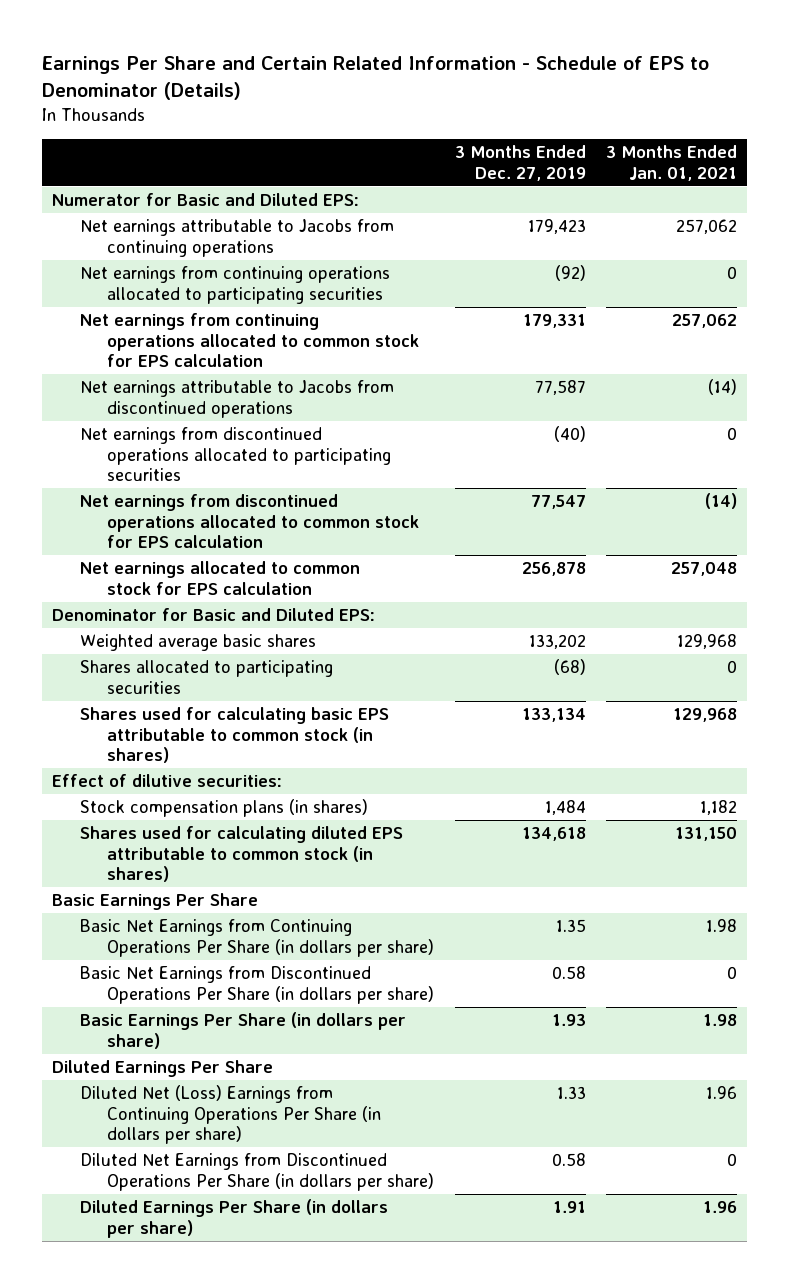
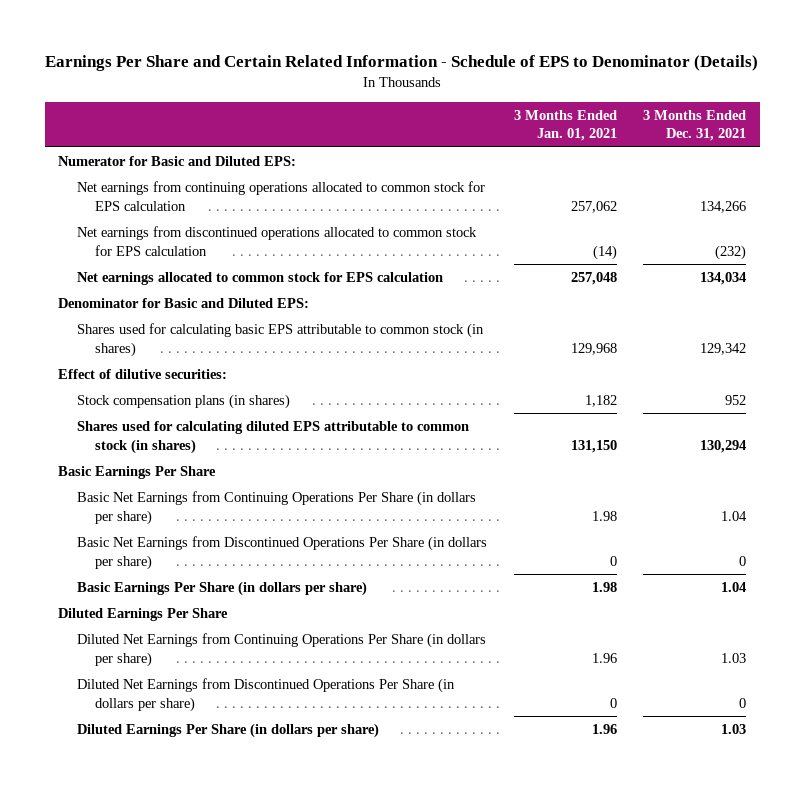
- | 3 Months Ended Dec. 27, 2019 | 3 Months Ended Jan. 01, 2021
+ | 3 Months Ended Jan. 01, 2021 | 3 Months Ended Dec. 31, 2021
- Net earnings attributable to Jacobs from continuing operations | 179,423 | 257,062
- Net earnings from continuing operations allocated to participating securities | (92) | 0
- Net earnings attributable to Jacobs from discontinued operations | 77,587 | (14)
- Net earnings from discontinued operations allocated to participating securities | (40) | 0
- Weighted average basic shares | 133,202 | 129,968
- Shares allocated to participating securities | (68) | 0
- Diluted Net (Loss) Earnings from Continuing Operations Per Share (in dollars per share) | 1.33 | 1.96
+ Diluted Net Earnings from Continuing Operations Per Share (in dollars per share) | 1.96 | 1.03

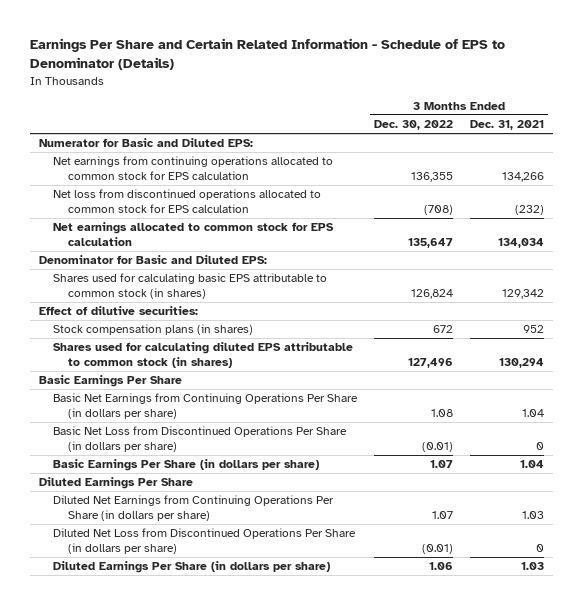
- | 3 Months Ended Jan. 01, 2021 | 3 Months Ended Dec. 31, 2021
+ | 3 Months Ended Dec. 30, 2022 | 3 Months Ended Dec. 31, 2021
- Net earnings from discontinued operations allocated to common stock for EPS calculation | (14) | (232)
+ Net loss from discontinued operations allocated to common stock for EPS calculation | (708) | (232)
- Basic Net Earnings from Discontinued Operations Per Share (in dollars per share) | 0 | 0
+ Basic Net Loss from Discontinued Operations Per Share (in dollars per share) | (0.01) | 0
- Diluted Net Earnings from Discontinued Operations Per Share (in dollars per share) | 0 | 0
+ Diluted Net Loss from Discontinued Operations Per Share (in dollars per share) | (0.01) | 0

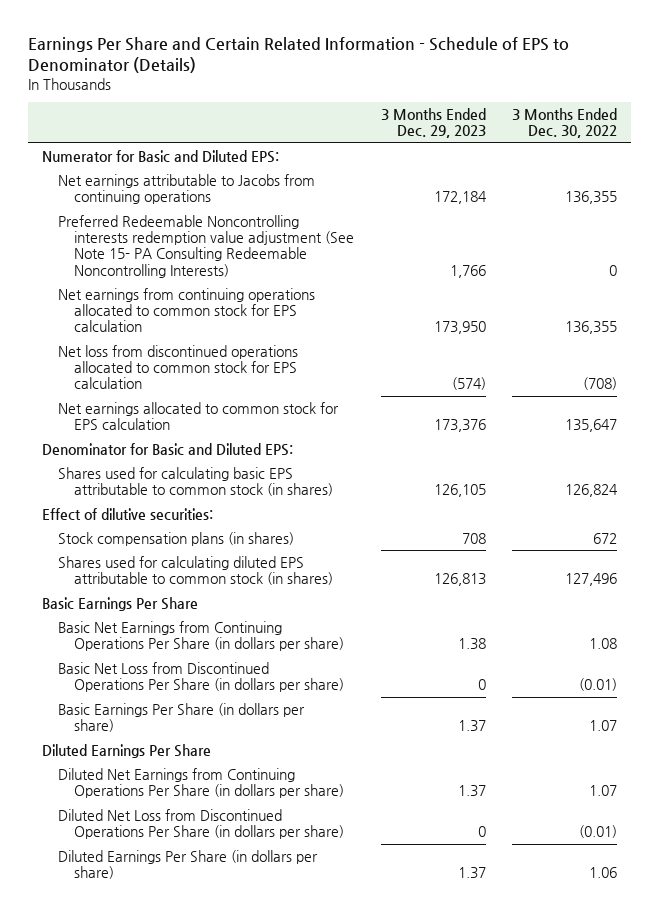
- | 3 Months Ended Dec. 30, 2022 | 3 Months Ended Dec. 31, 2021
+ | 3 Months Ended Dec. 29, 2023 | 3 Months Ended Dec. 30, 2022
+ Net earnings attributable to Jacobs from continuing operations | 172,184 | 136,355
+ Preferred Redeemable Noncontrolling interests redemption value adjustment (See Note 15- PA Consulting Redeemable Noncontrolling Interests) | 1,766 | 0

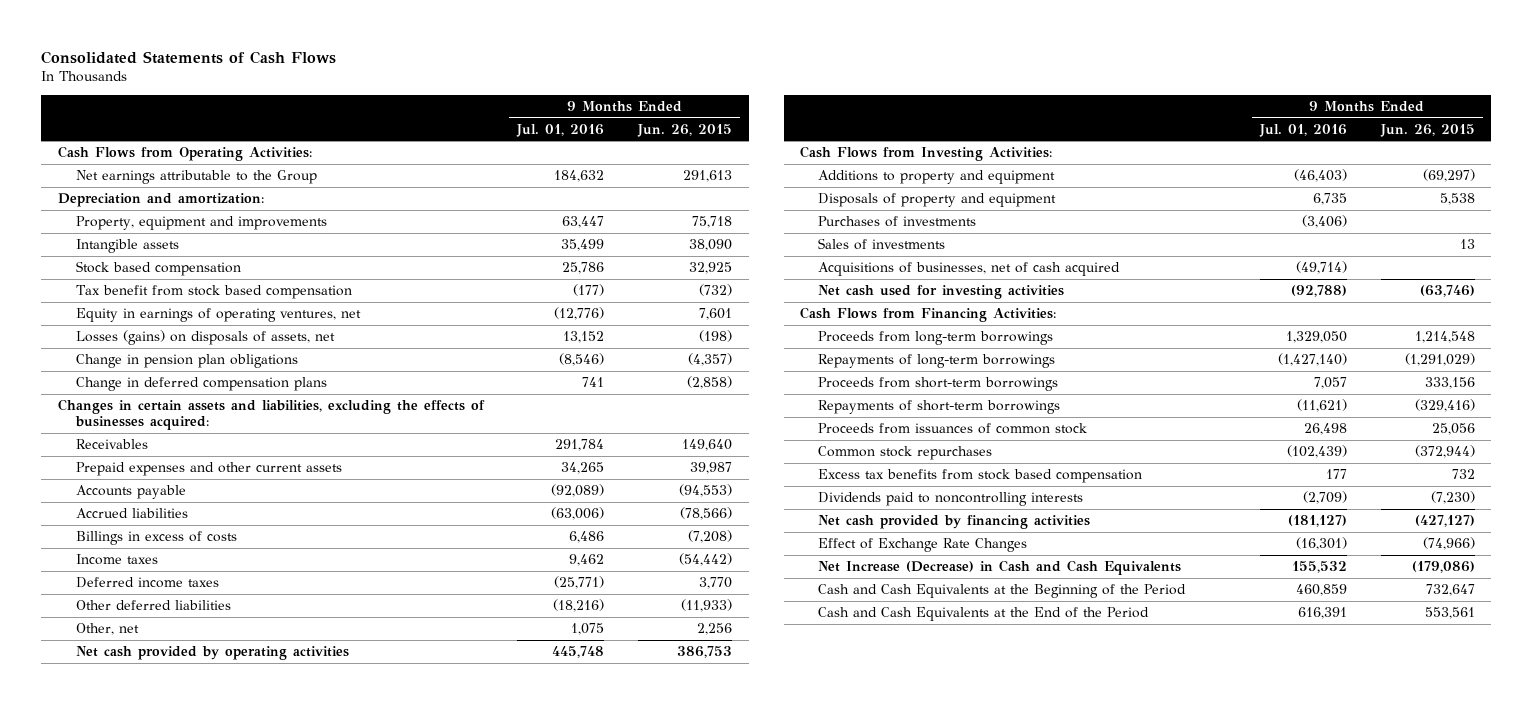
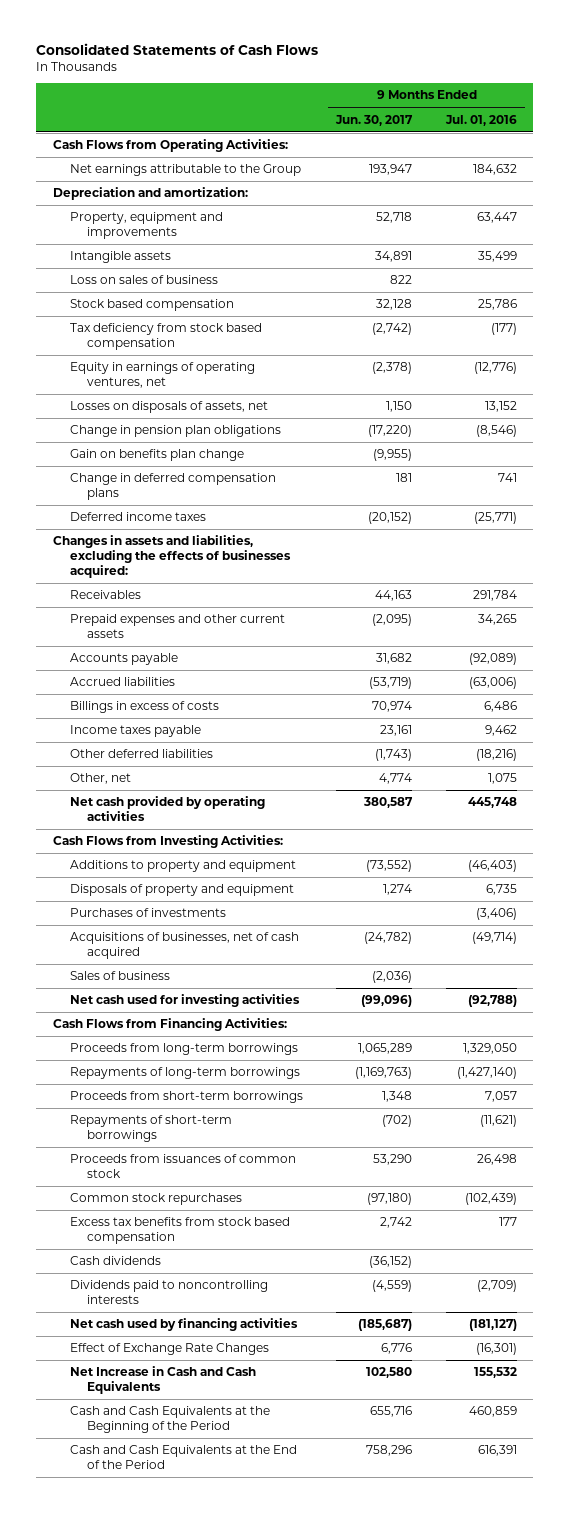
- | 9 Months Ended Jul. 01, 2016 | 9 Months Ended Jun. 26, 2015
+ | 9 Months Ended Jun. 30, 2017 | 9 Months Ended Jul. 01, 2016
+ Loss on sales of business | 822 |
- Tax benefit from stock based compensation | (177) | (732)
+ Tax deficiency from stock based compensation | (2,742) | (177)
- Losses (gains) on disposals of assets, net | 13,152 | (198)
+ Losses on disposals of assets, net | 1,150 | 13,152
+ Gain on benefits plan change | (9,955) |
- Changes in certain assets and liabilities, excluding the effects of businesses acquired:
moved up: Deferred income taxes | (20,152) | (25,771)
+ Changes in assets and liabilities, excluding the effects of businesses acquired:
- Income taxes | 9,462 | (54,442)
+ Income taxes payable | 23,161 | 9,462
- Sales of investments | | 13
+ Sales of business | (2,036) |
+ Cash dividends | (36,152) |
- Net cash provided by financing activities | (181,127) | (427,127)
+ Net cash used by financing activities | (185,687) | (181,127)
- Net Increase (Decrease) in Cash and Cash Equivalents | 155,532 | (179,086)
+ Net Increase in Cash and Cash Equivalents | 102,580 | 155,532

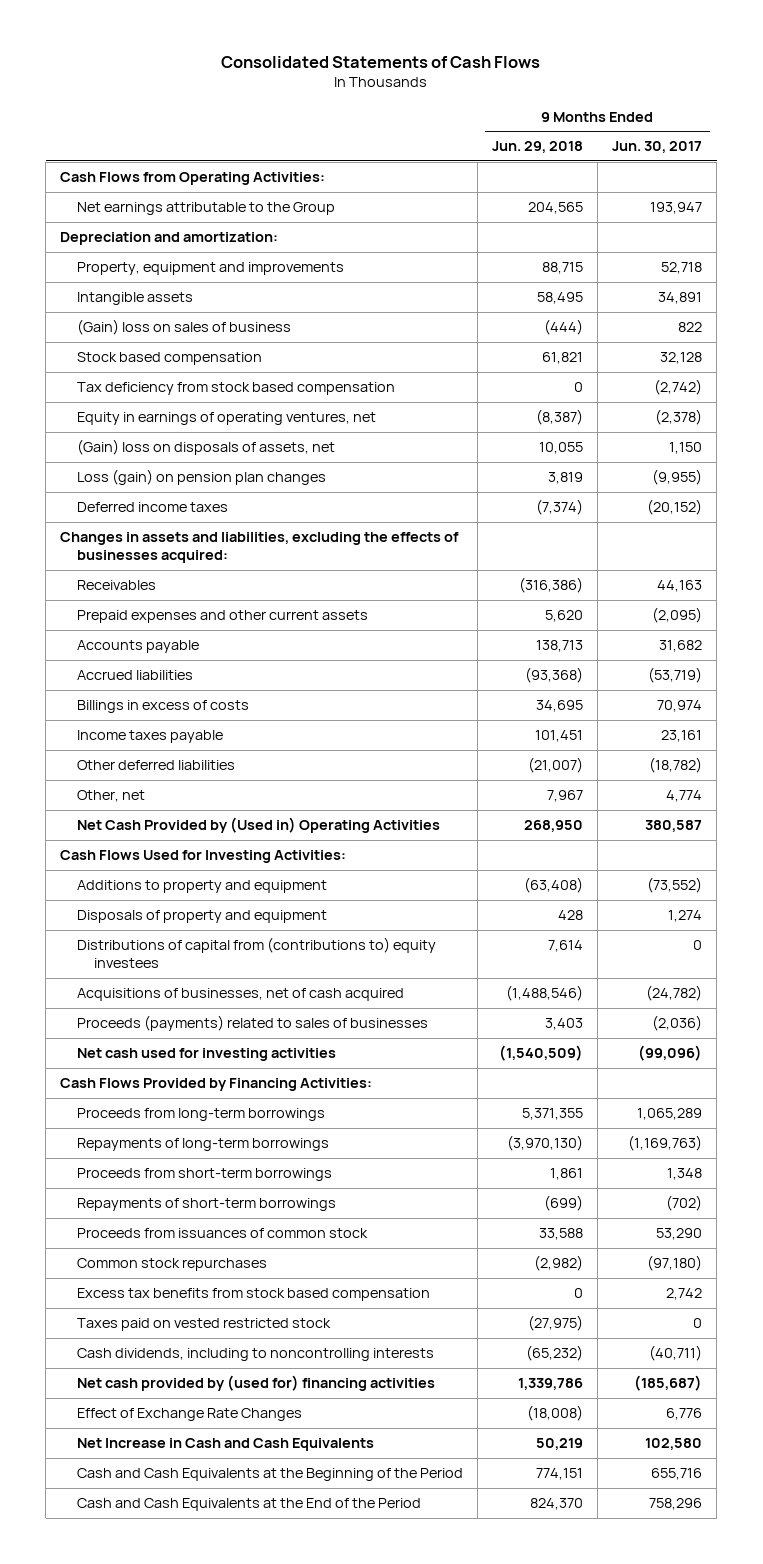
- | 9 Months Ended Jun. 30, 2017 | 9 Months Ended Jul. 01, 2016
+ | 9 Months Ended Jun. 29, 2018 | 9 Months Ended Jun. 30, 2017
- Loss on sales of business | 822 |
+ (Gain) loss on sales of business | (444) | 822
- Losses on disposals of assets, net | 1,150 | 13,152
- Change in pension plan obligations | (17,220) | (8,546)
- Gain on benefits plan change | (9,955) |
- Change in deferred compensation plans | 181 | 741
+ (Gain) loss on disposals of assets, net | 10,055 | 1,150
+ Loss (gain) on pension plan changes | 3,819 | (9,955)
- Other deferred liabilities | (1,743) | (18,216)
+ Other deferred liabilities | (21,007) | (18,782)
- Net cash provided by operating activities | 380,587 | 445,748
- Cash Flows from Investing Activities:
+ Net Cash Provided by (Used in) Operating Activities | 268,950 | 380,587
+ Cash Flows Used for Investing Activities:
- Purchases of investments | | (3,406)
+ Distributions of capital from (contributions to) equity investees | 7,614 | 0
- Sales of business | (2,036) |
+ Proceeds (payments) related to sales of businesses | 3,403 | (2,036)
- Cash Flows from Financing Activities:
+ Cash Flows Provided by Financing Activities:
- Cash dividends | (36,152) |
- Dividends paid to noncontrolling interests | (4,559) | (2,709)
- Net cash used by financing activities | (185,687) | (181,127)
+ Taxes paid on vested restricted stock | (27,975) | 0
+ Cash dividends, including to noncontrolling interests | (65,232) | (40,711)
+ Net cash provided by (used for) financing activities | 1,339,786 | (185,687)

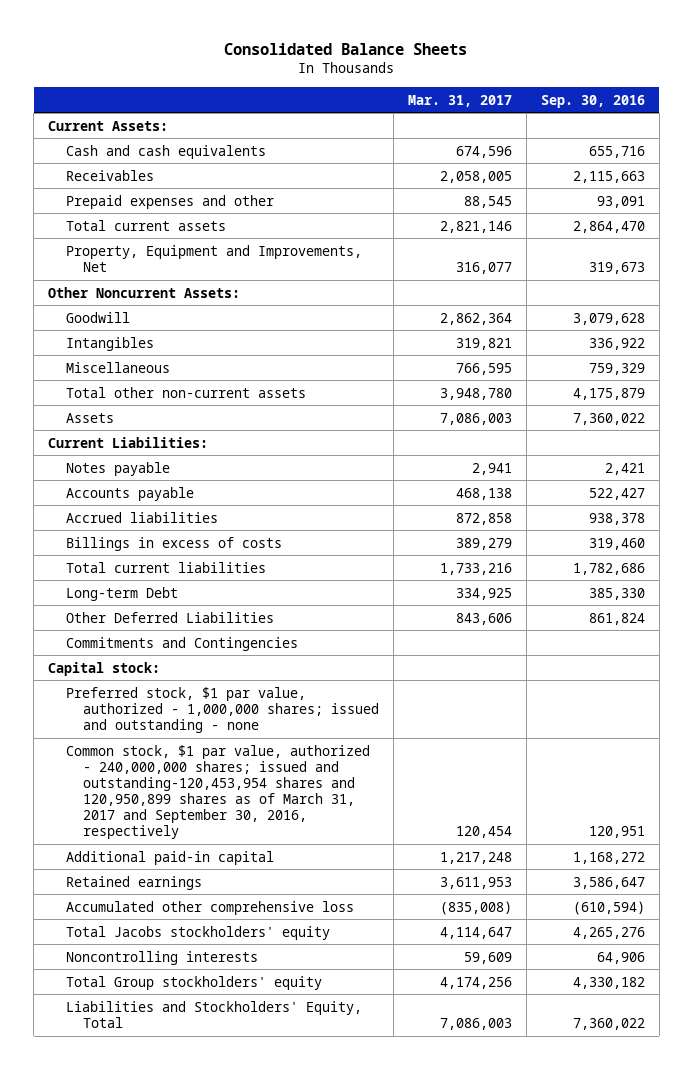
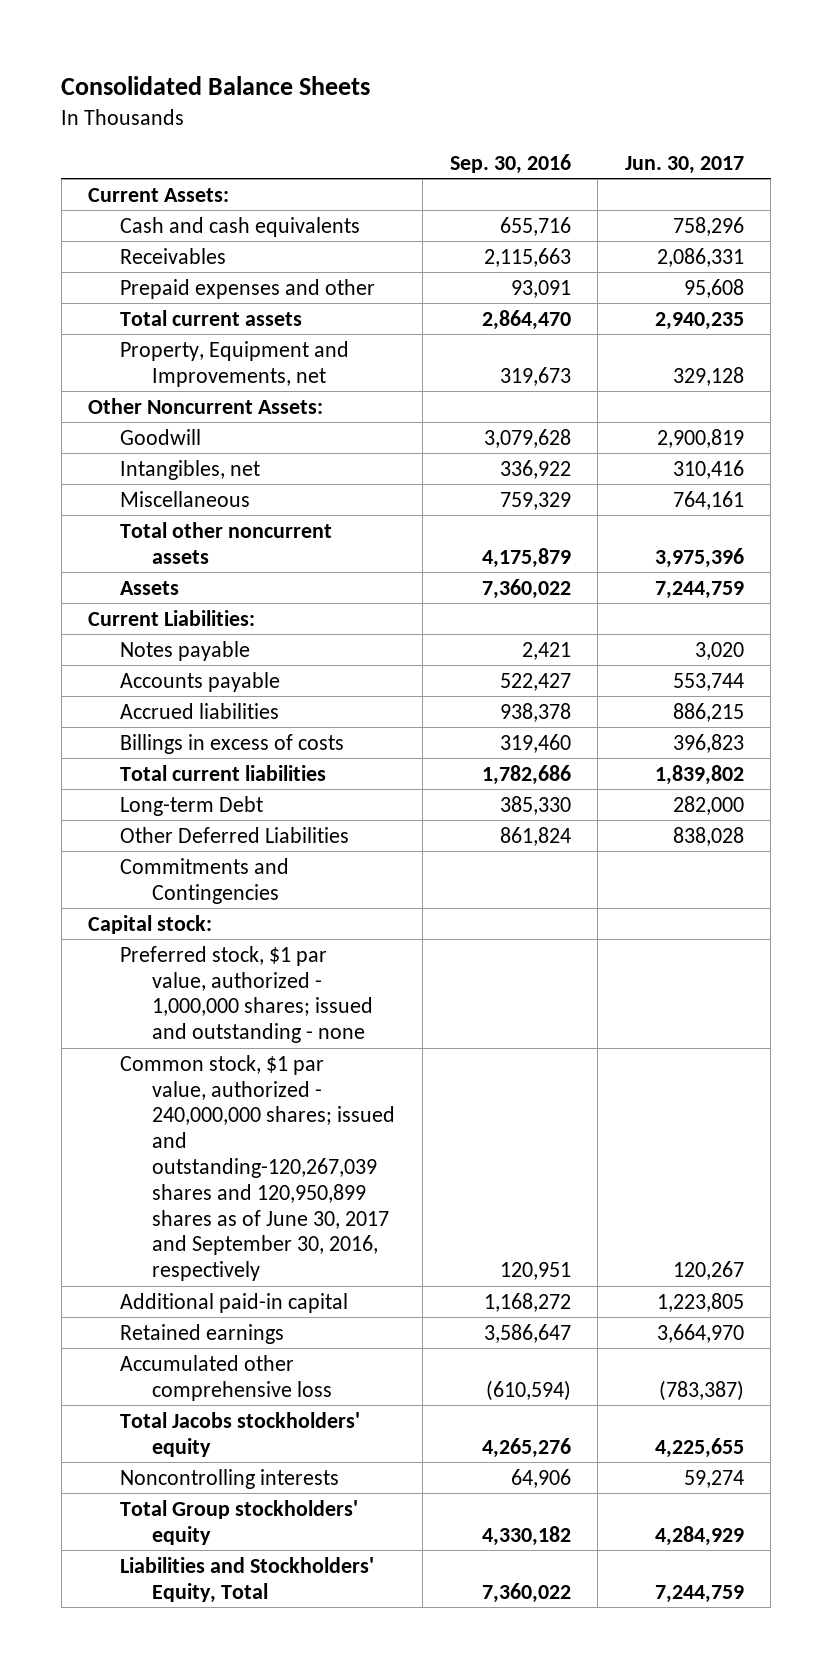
- | Mar. 31, 2017 | Sep. 30, 2016
+ | Sep. 30, 2016 | Jun. 30, 2017
- Property, Equipment and Improvements, Net | 316,077 | 319,673
+ Property, Equipment and Improvements, net | 319,673 | 329,128
- Intangibles | 319,821 | 336,922
+ Intangibles, net | 336,922 | 310,416
- Total other non-current assets | 3,948,780 | 4,175,879
+ Total other noncurrent assets | 4,175,879 | 3,975,396
- Common stock, $1 par value, authorized - 240,000,000 shares; issued and outstanding-120,453,954 shares and 120,950,899 shares as of March 31, 2017 and September 30, 2016, respectively | 120,454 | 120,951
+ Common stock, $1 par value, authorized - 240,000,000 shares; issued and outstanding-120,267,039 shares and 120,950,899 shares as of June 30, 2017 and September 30, 2016, respectively | 120,951 | 120,267

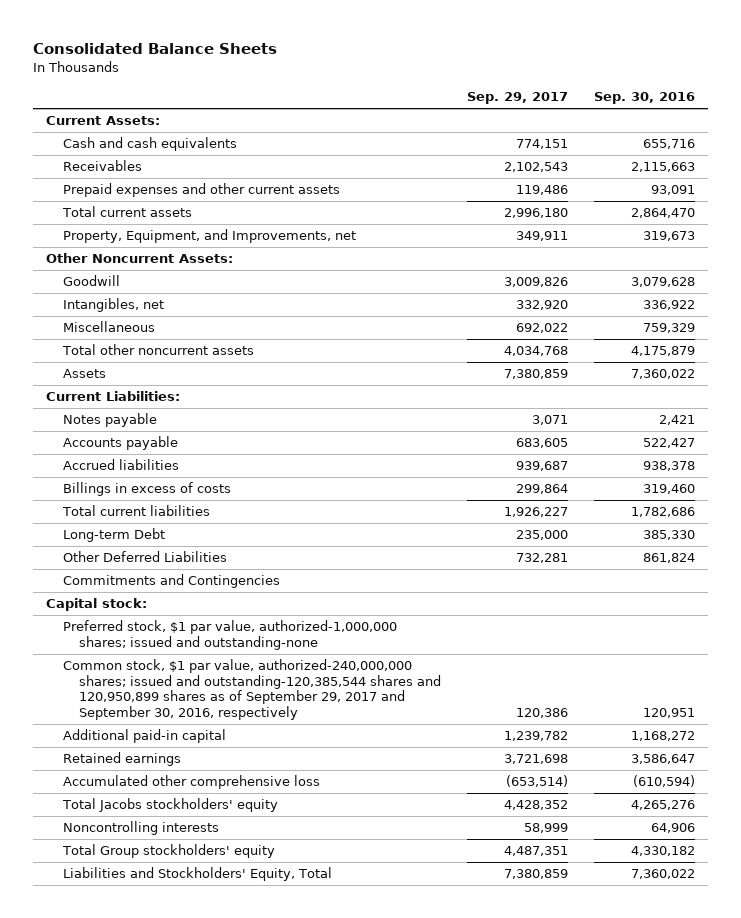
- | Sep. 30, 2016 | Jun. 30, 2017
+ | Sep. 29, 2017 | Sep. 30, 2016
- Prepaid expenses and other | 93,091 | 95,608
+ Prepaid expenses and other current assets | 119,486 | 93,091
- Property, Equipment and Improvements, net | 319,673 | 329,128
+ Property, Equipment, and Improvements, net | 349,911 | 319,673
- Preferred stock, $1 par value, authorized - 1,000,000 shares; issued and outstanding - none
- Common stock, $1 par value, authorized - 240,000,000 shares; issued and outstanding-120,267,039 shares and 120,950,899 shares as of June 30, 2017 and September 30, 2016, respectively | 120,951 | 120,267
+ Preferred stock, $1 par value, authorized-1,000,000 shares; issued and outstanding-none
+ Common stock, $1 par value, authorized-240,000,000 shares; issued and outstanding-120,385,544 shares and 120,950,899 shares as of September 29, 2017 and September 30, 2016, respectively | 120,386 | 120,951

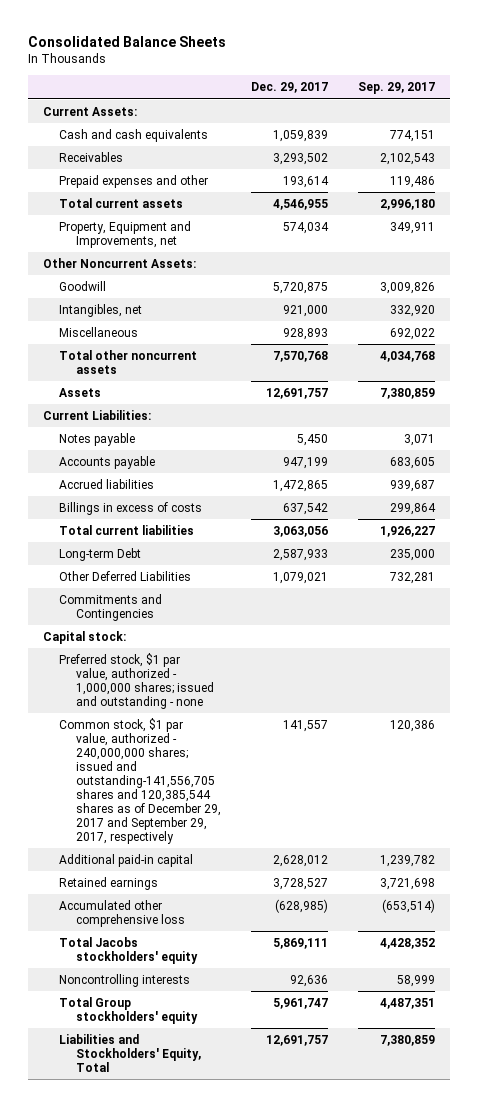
- | Sep. 29, 2017 | Sep. 30, 2016
+ | Dec. 29, 2017 | Sep. 29, 2017
- Prepaid expenses and other current assets | 119,486 | 93,091
+ Prepaid expenses and other | 193,614 | 119,486
- Property, Equipment, and Improvements, net | 349,911 | 319,673
+ Property, Equipment and Improvements, net | 574,034 | 349,911
- Preferred stock, $1 par value, authorized-1,000,000 shares; issued and outstanding-none
- Common stock, $1 par value, authorized-240,000,000 shares; issued and outstanding-120,385,544 shares and 120,950,899 shares as of September 29, 2017 and September 30, 2016, respectively | 120,386 | 120,951
+ Preferred stock, $1 par value, authorized - 1,000,000 shares; issued and outstanding - none
+ Common stock, $1 par value, authorized - 240,000,000 shares; issued and outstanding-141,556,705 shares and 120,385,544 shares as of December 29, 2017 and September 29, 2017, respectively | 141,557 | 120,386

